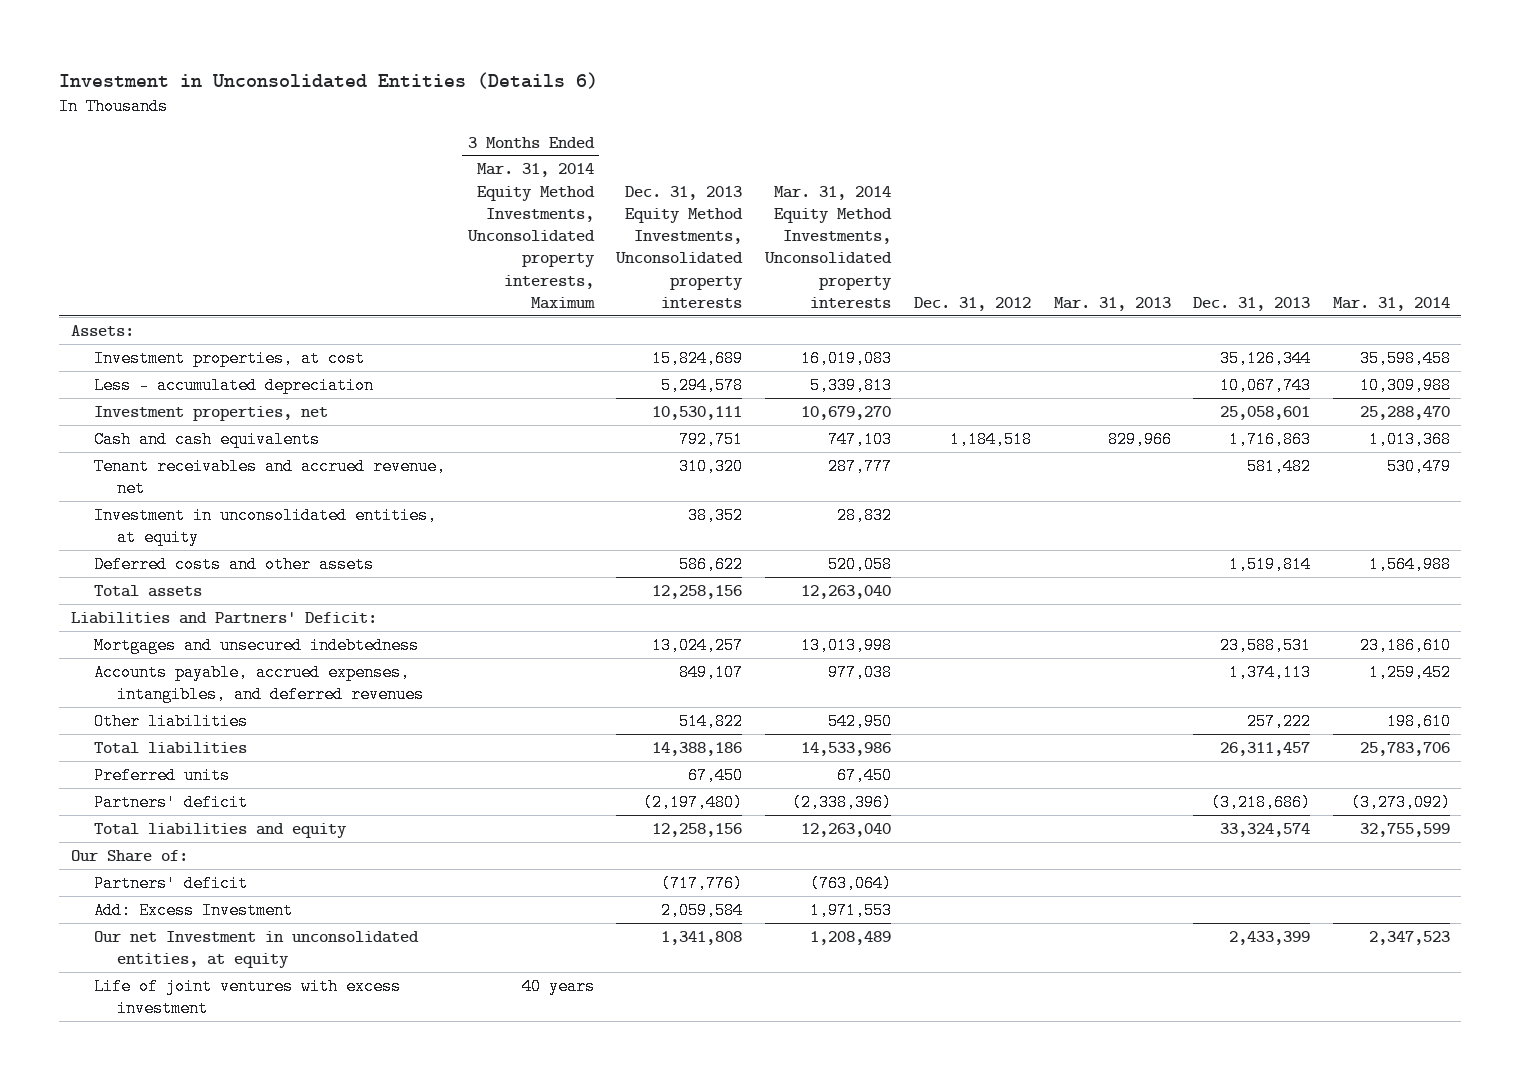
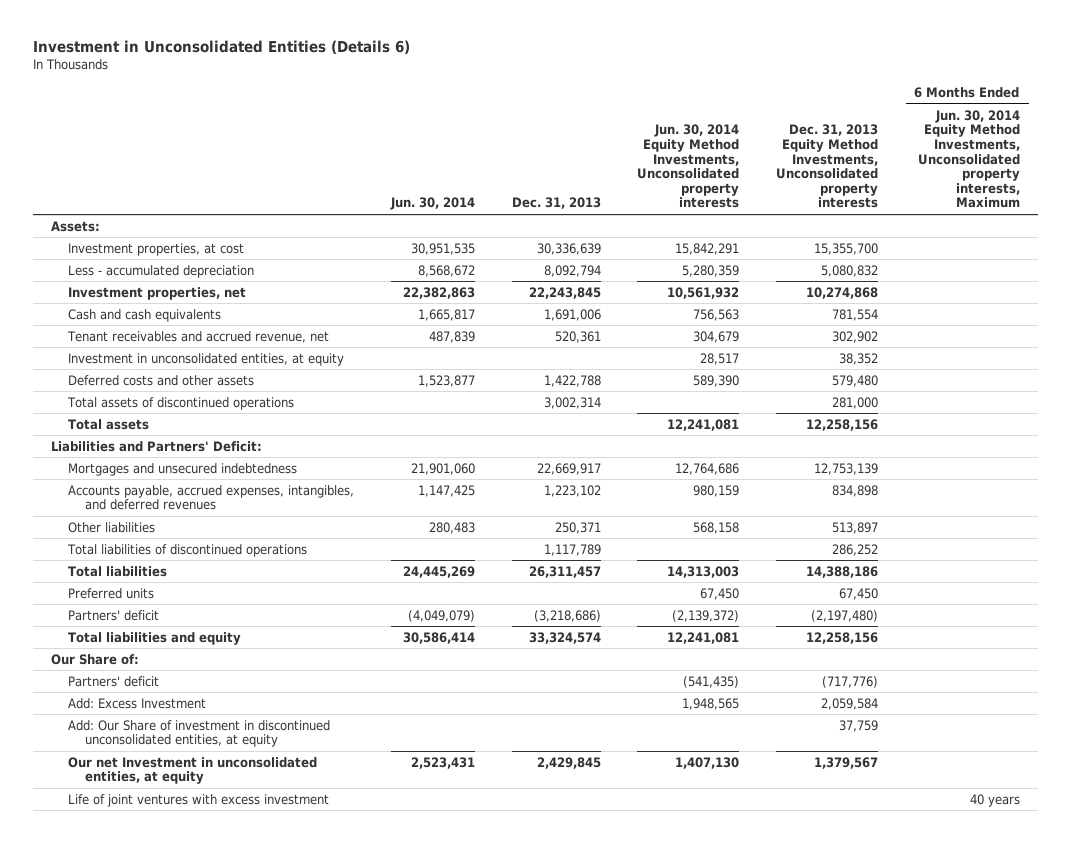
- | 3 Months Ended Mar. 31, 2014 Equity Method Investments, Unconsolidated property interests, Maximum | Dec. 31, 2013 Equity Method Investments, Unconsolidated property interests | Mar. 31, 2014 Equity Method Investments, Unconsolidated property interests | Dec. 31, 2012 | Mar. 31, 2013 | Dec. 31, 2013 | Mar. 31, 2014
+ | Jun. 30, 2014 | Dec. 31, 2013 | Jun. 30, 2014 Equity Method Investments, Unconsolidated property interests | Dec. 31, 2013 Equity Method Investments, Unconsolidated property interests | 6 Months Ended Jun. 30, 2014 Equity Method Investments, Unconsolidated property interests, Maximum
- Investment properties, at cost | | 15,824,689 | 16,019,083 | | | 35,126,344 | 35,598,458
- Less - accumulated depreciation | | 5,294,578 | 5,339,813 | | | 10,067,743 | 10,309,988
- Investment properties, net | | 10,530,111 | 10,679,270 | | | 25,058,601 | 25,288,470
- Cash and cash equivalents | | 792,751 | 747,103 | 1,184,518 | 829,966 | 1,716,863 | 1,013,368
- Tenant receivables and accrued revenue, net | | 310,320 | 287,777 | | | 581,482 | 530,479
+ Investment properties, at cost | 30,951,535 | 30,336,639 | 15,842,291 | 15,355,700 |
+ Less - accumulated depreciation | 8,568,672 | 8,092,794 | 5,280,359 | 5,080,832 |
+ Investment properties, net | 22,382,863 | 22,243,845 | 10,561,932 | 10,274,868 |
+ Cash and cash equivalents | 1,665,817 | 1,691,006 | 756,563 | 781,554 |
+ Tenant receivables and accrued revenue, net | 487,839 | 520,361 | 304,679 | 302,902 |
- Deferred costs and other assets | | 586,622 | 520,058 | | | 1,519,814 | 1,564,988
+ Deferred costs and other assets | 1,523,877 | 1,422,788 | 589,390 | 579,480 |
+ Total assets of discontinued operations | | 3,002,314 | | 281,000 |
- Mortgages and unsecured indebtedness | | 13,024,257 | 13,013,998 | | | 23,588,531 | 23,186,610
- Accounts payable, accrued expenses, intangibles, and deferred revenues | | 849,107 | 977,038 | | | 1,374,113 | 1,259,452
- Other liabilities | | 514,822 | 542,950 | | | 257,222 | 198,610
+ Mortgages and unsecured indebtedness | 21,901,060 | 22,669,917 | 12,764,686 | 12,753,139 |
+ Accounts payable, accrued expenses, intangibles, and deferred revenues | 1,147,425 | 1,223,102 | 980,159 | 834,898 |
+ Other liabilities | 280,483 | 250,371 | 568,158 | 513,897 |
+ Total liabilities of discontinued operations | | 1,117,789 | | 286,252 |
- Our net Investment in unconsolidated entities, at equity | | 1,341,808 | 1,208,489 | | | 2,433,399 | 2,347,523
+ Add: Our Share of investment in discontinued unconsolidated entities, at equity | | | | 37,759 |
+ Our net Investment in unconsolidated entities, at equity | 2,523,431 | 2,429,845 | 1,407,130 | 1,379,567 |

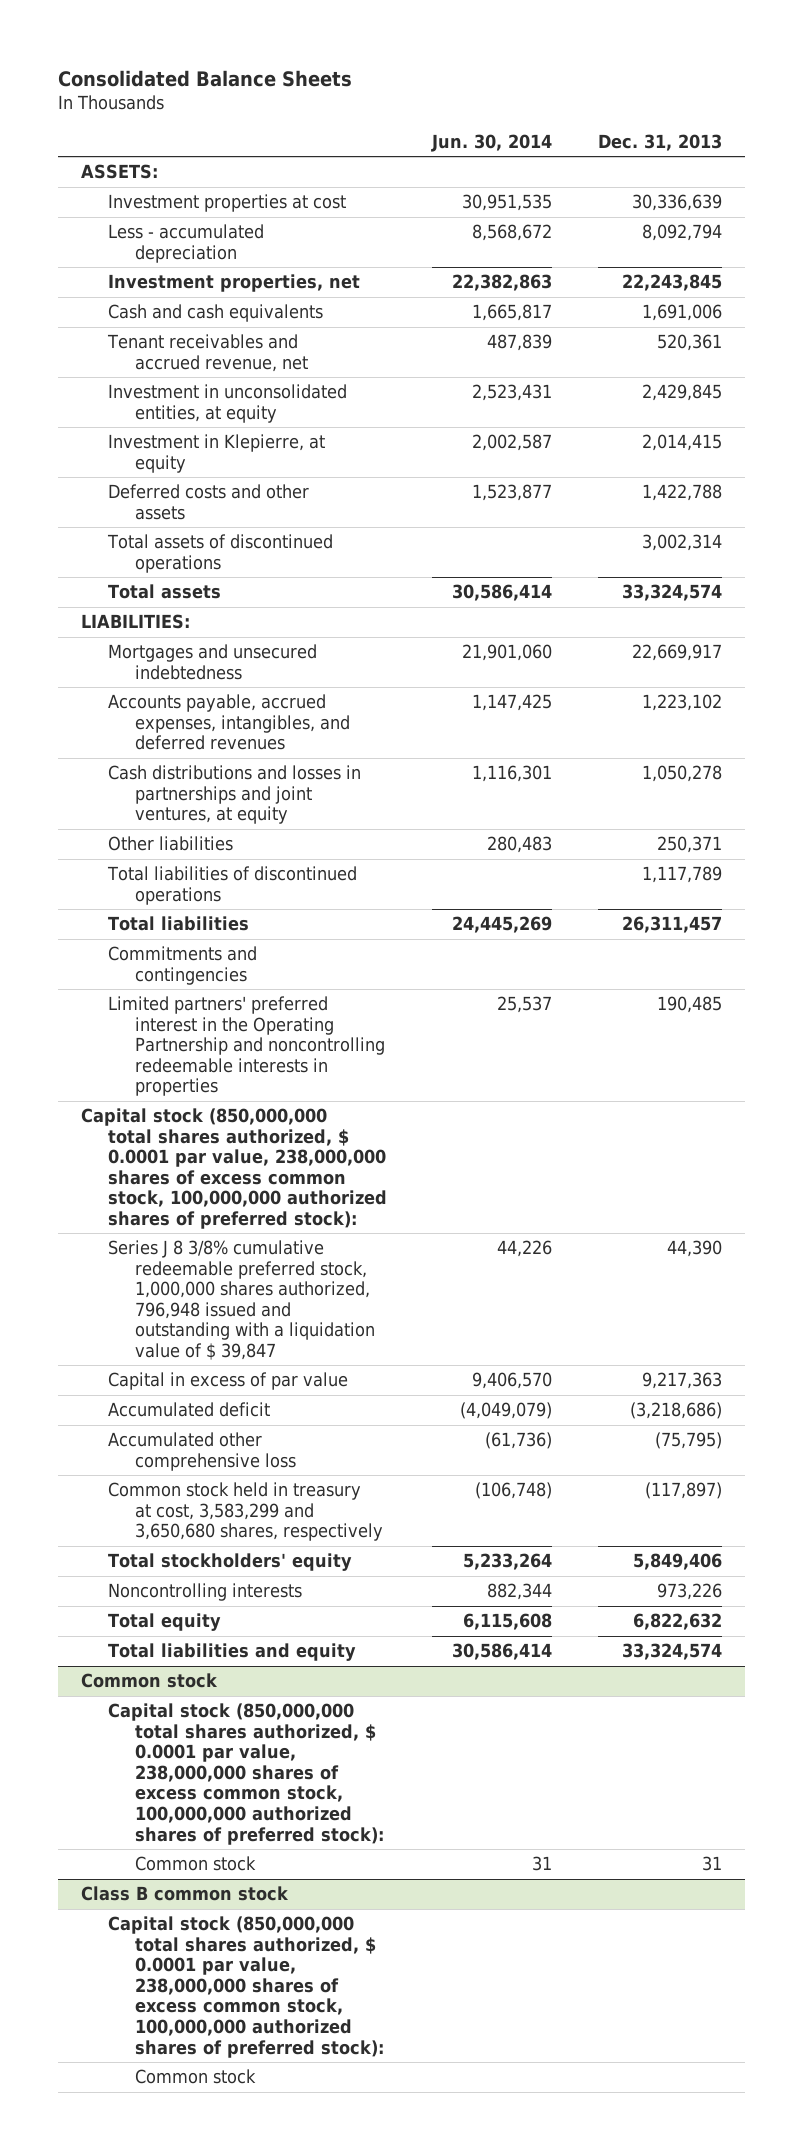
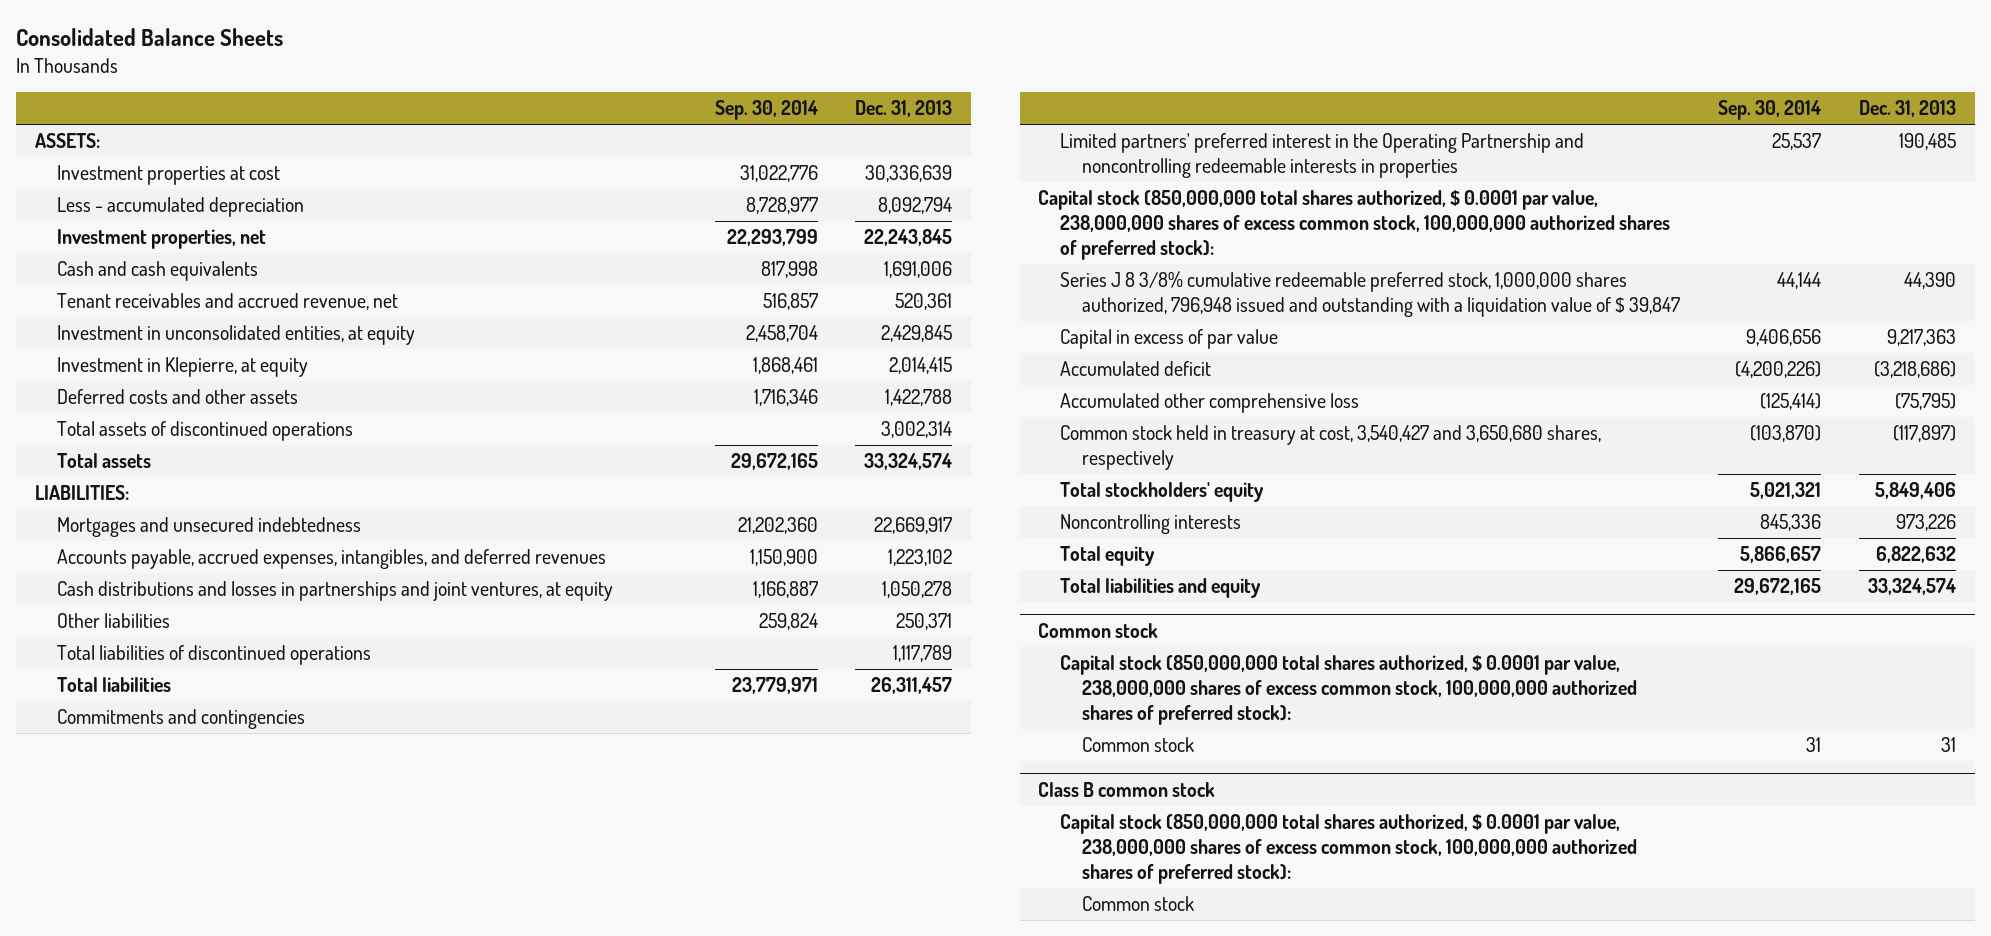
- | Jun. 30, 2014 | Dec. 31, 2013
+ | Sep. 30, 2014 | Dec. 31, 2013
- Common stock held in treasury at cost, 3,583,299 and 3,650,680 shares, respectively | (106,748) | (117,897)
+ Common stock held in treasury at cost, 3,540,427 and 3,650,680 shares, respectively | (103,870) | (117,897)

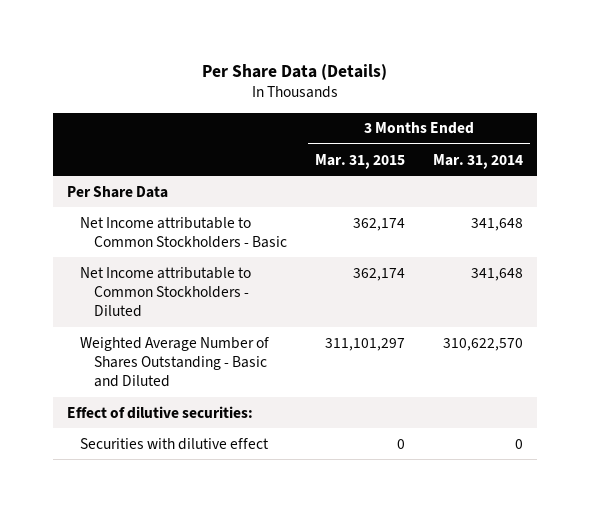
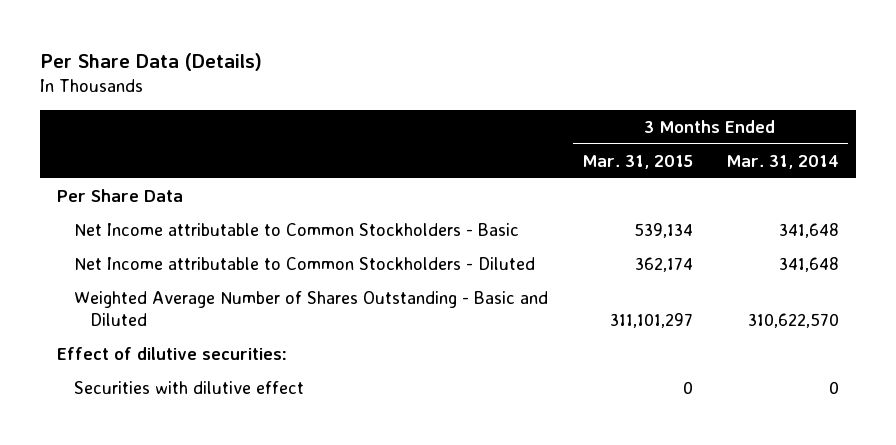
- Net Income attributable to Common Stockholders - Basic | 362,174 | 341,648
+ Net Income attributable to Common Stockholders - Basic | 539,134 | 341,648

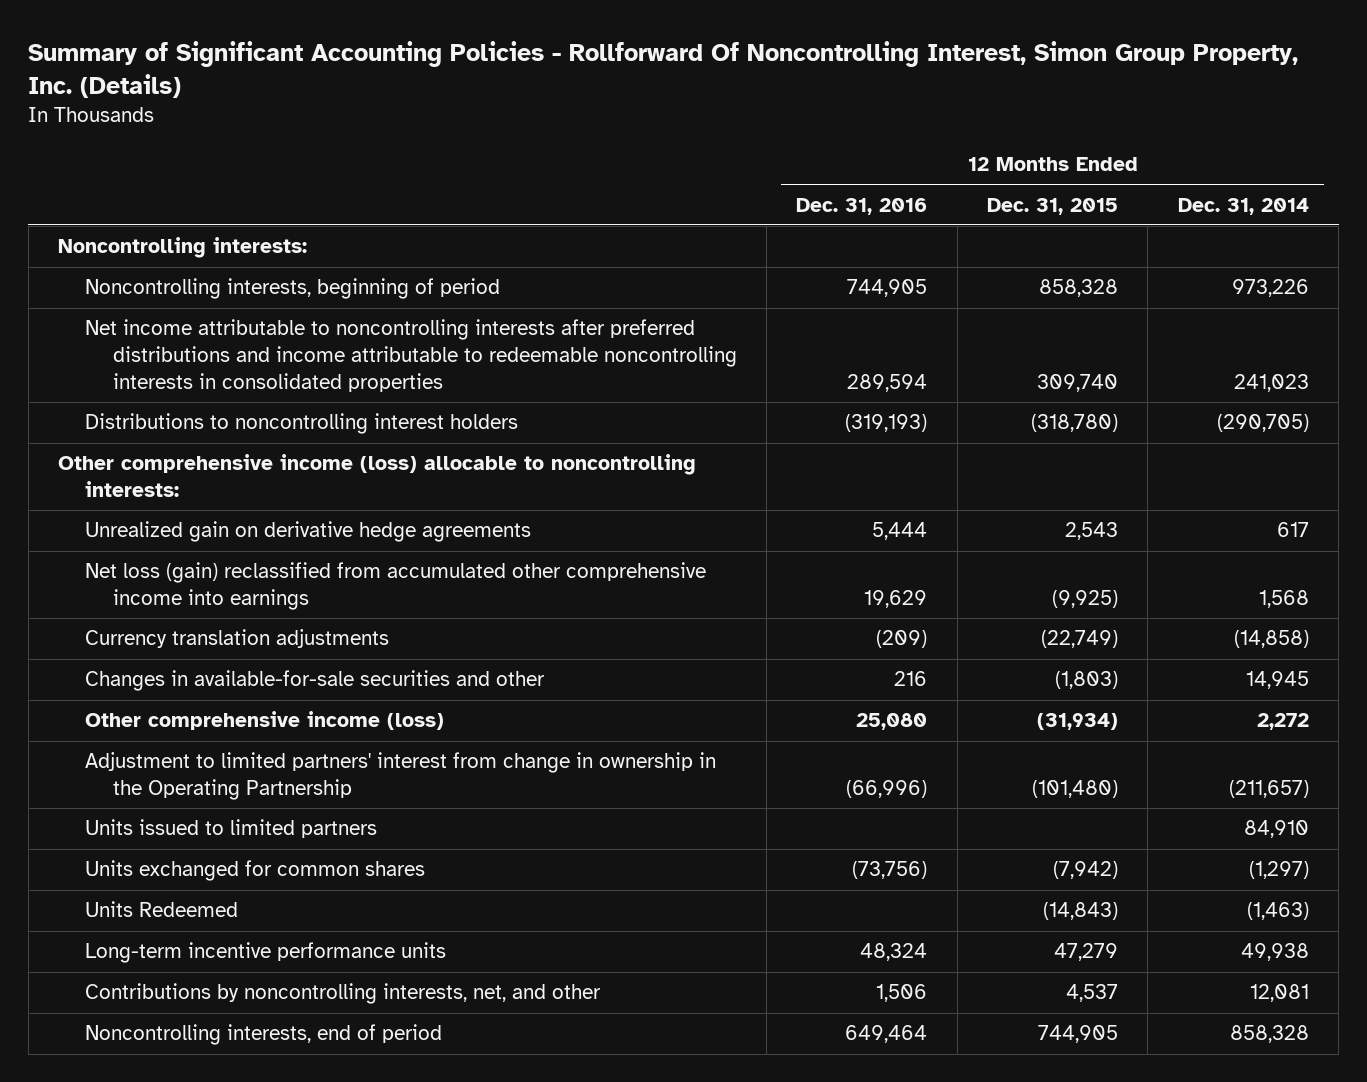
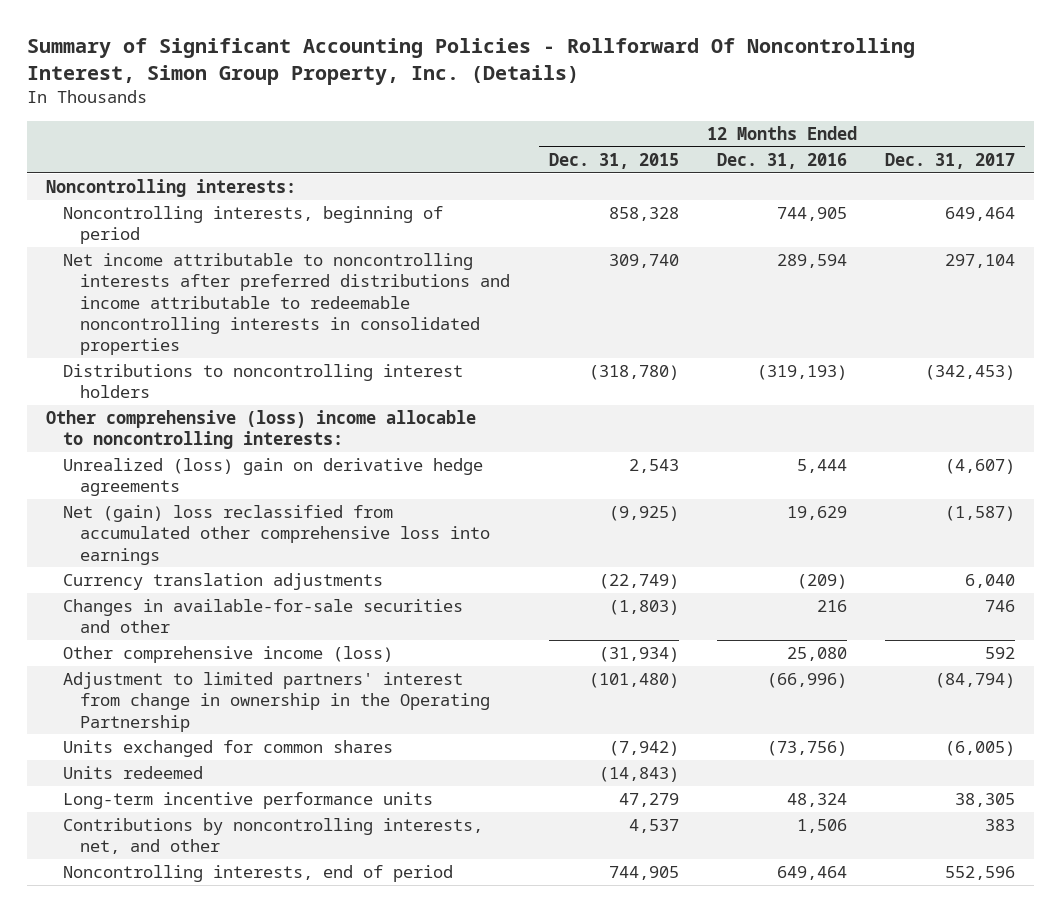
- | 12 Months Ended Dec. 31, 2016 | 12 Months Ended Dec. 31, 2015 | 12 Months Ended Dec. 31, 2014
+ | 12 Months Ended Dec. 31, 2015 | 12 Months Ended Dec. 31, 2016 | 12 Months Ended Dec. 31, 2017
- Other comprehensive income (loss) allocable to noncontrolling interests:
- Unrealized gain on derivative hedge agreements | 5,444 | 2,543 | 617
- Net loss (gain) reclassified from accumulated other comprehensive income into earnings | 19,629 | (9,925) | 1,568
+ Other comprehensive (loss) income allocable to noncontrolling interests:
+ Unrealized (loss) gain on derivative hedge agreements | 2,543 | 5,444 | (4,607)
+ Net (gain) loss reclassified from accumulated other comprehensive loss into earnings | (9,925) | 19,629 | (1,587)
- Units issued to limited partners | | | 84,910
- Units Redeemed | | (14,843) | (1,463)
+ Units redeemed | (14,843) | |

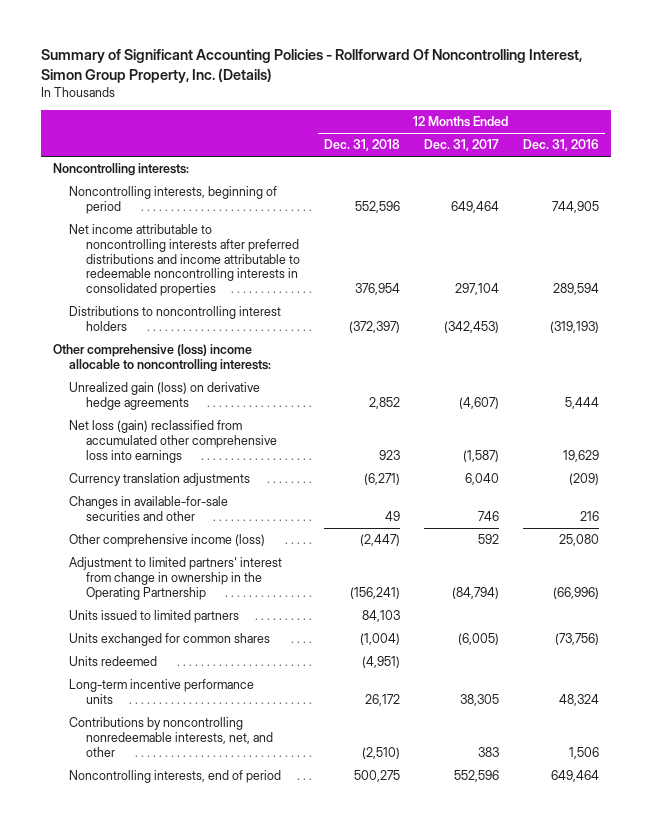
- | 12 Months Ended Dec. 31, 2015 | 12 Months Ended Dec. 31, 2016 | 12 Months Ended Dec. 31, 2017
+ | 12 Months Ended Dec. 31, 2018 | 12 Months Ended Dec. 31, 2017 | 12 Months Ended Dec. 31, 2016
- Unrealized (loss) gain on derivative hedge agreements | 2,543 | 5,444 | (4,607)
- Net (gain) loss reclassified from accumulated other comprehensive loss into earnings | (9,925) | 19,629 | (1,587)
+ Unrealized gain (loss) on derivative hedge agreements | 2,852 | (4,607) | 5,444
+ Net loss (gain) reclassified from accumulated other comprehensive loss into earnings | 923 | (1,587) | 19,629
+ Units issued to limited partners | 84,103 | |
- Contributions by noncontrolling interests, net, and other | 4,537 | 1,506 | 383
+ Contributions by noncontrolling nonredeemable interests, net, and other | (2,510) | 383 | 1,506

